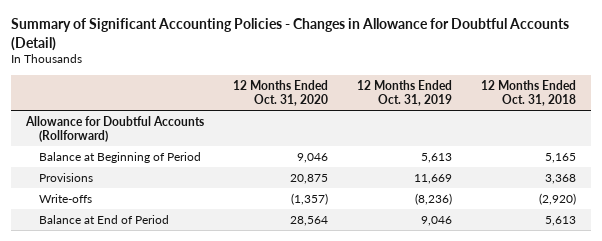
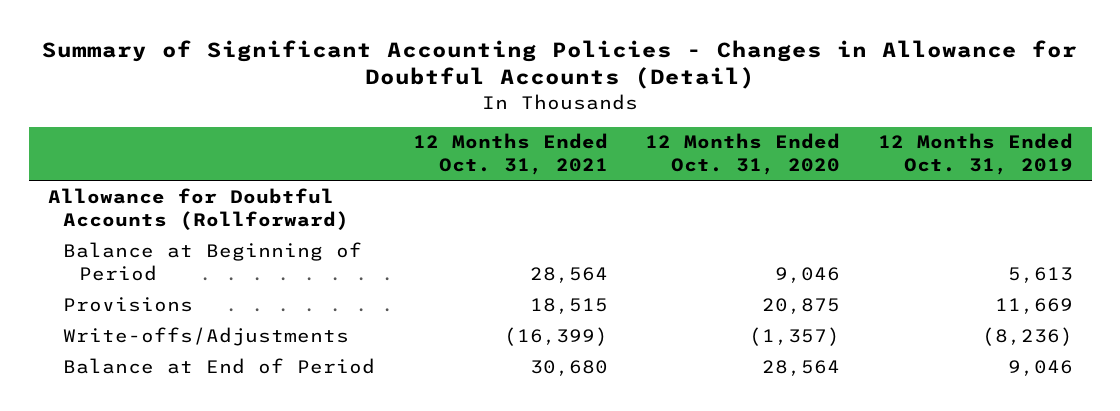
- | 12 Months Ended Oct. 31, 2020 | 12 Months Ended Oct. 31, 2019 | 12 Months Ended Oct. 31, 2018
+ | 12 Months Ended Oct. 31, 2021 | 12 Months Ended Oct. 31, 2020 | 12 Months Ended Oct. 31, 2019
- Write-offs | (1,357) | (8,236) | (2,920)
+ Write-offs/Adjustments | (16,399) | (1,357) | (8,236)

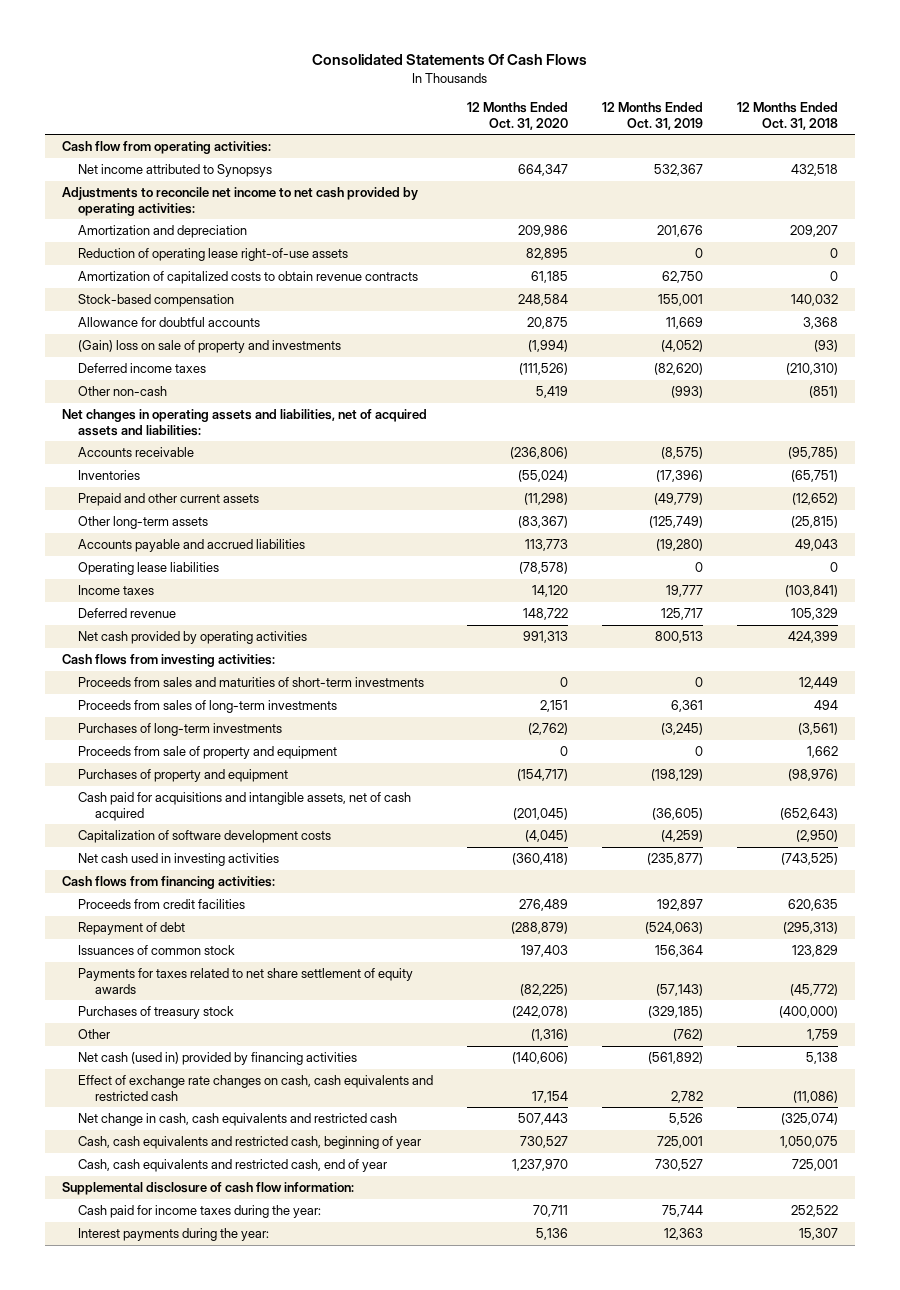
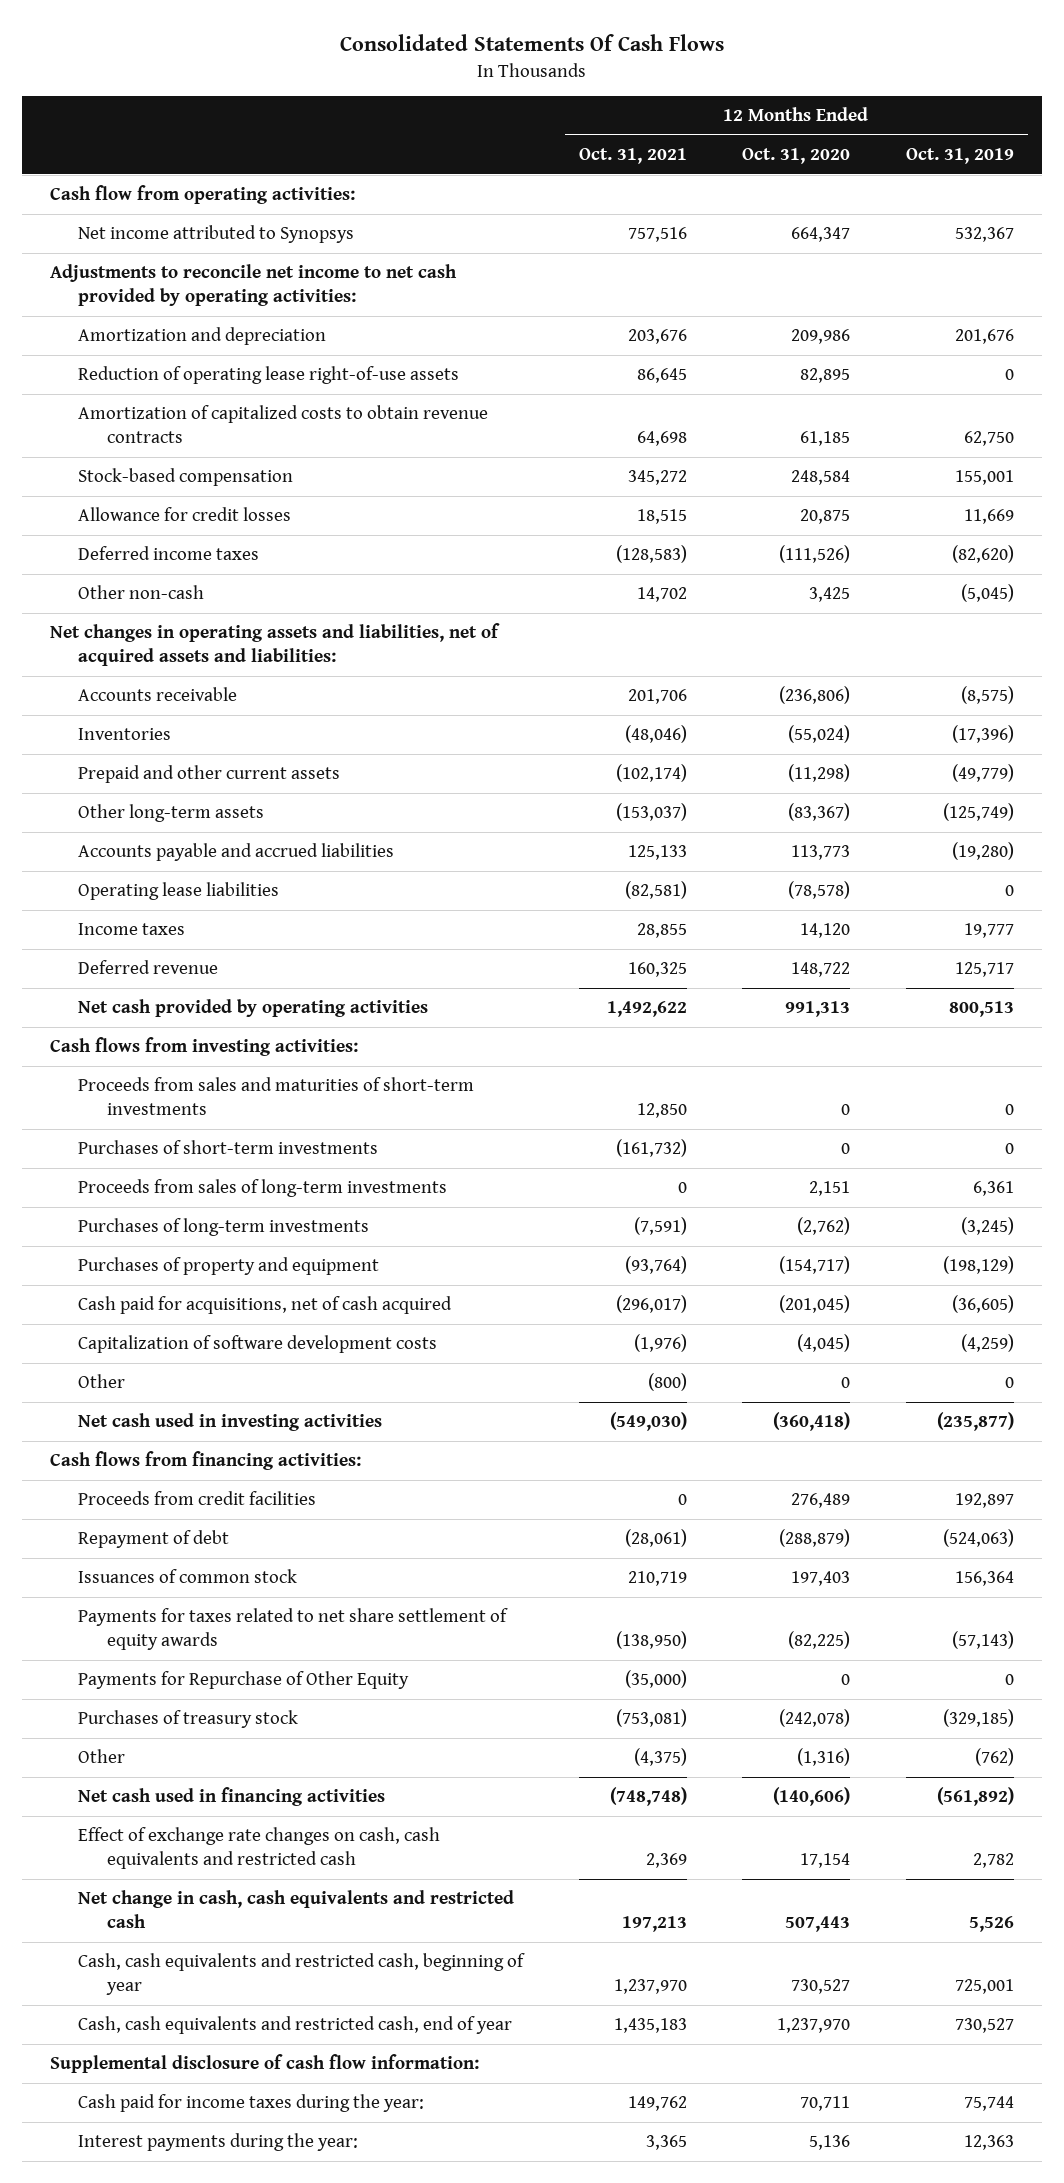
- | 12 Months Ended Oct. 31, 2020 | 12 Months Ended Oct. 31, 2019 | 12 Months Ended Oct. 31, 2018
+ | 12 Months Ended Oct. 31, 2021 | 12 Months Ended Oct. 31, 2020 | 12 Months Ended Oct. 31, 2019
- Allowance for doubtful accounts | 20,875 | 11,669 | 3,368
- (Gain) loss on sale of property and investments | (1,994) | (4,052) | (93)
+ Allowance for credit losses | 18,515 | 20,875 | 11,669
- Other non-cash | 5,419 | (993) | (851)
+ Other non-cash | 14,702 | 3,425 | (5,045)
+ Purchases of short-term investments | (161,732) | 0 | 0
- Proceeds from sale of property and equipment | 0 | 0 | 1,662
- Cash paid for acquisitions and intangible assets, net of cash acquired | (201,045) | (36,605) | (652,643)
+ Cash paid for acquisitions, net of cash acquired | (296,017) | (201,045) | (36,605)
+ Other | (800) | 0 | 0
+ Payments for Repurchase of Other Equity | (35,000) | 0 | 0
- Net cash (used in) provided by financing activities | (140,606) | (561,892) | 5,138
+ Net cash used in financing activities | (748,748) | (140,606) | (561,892)

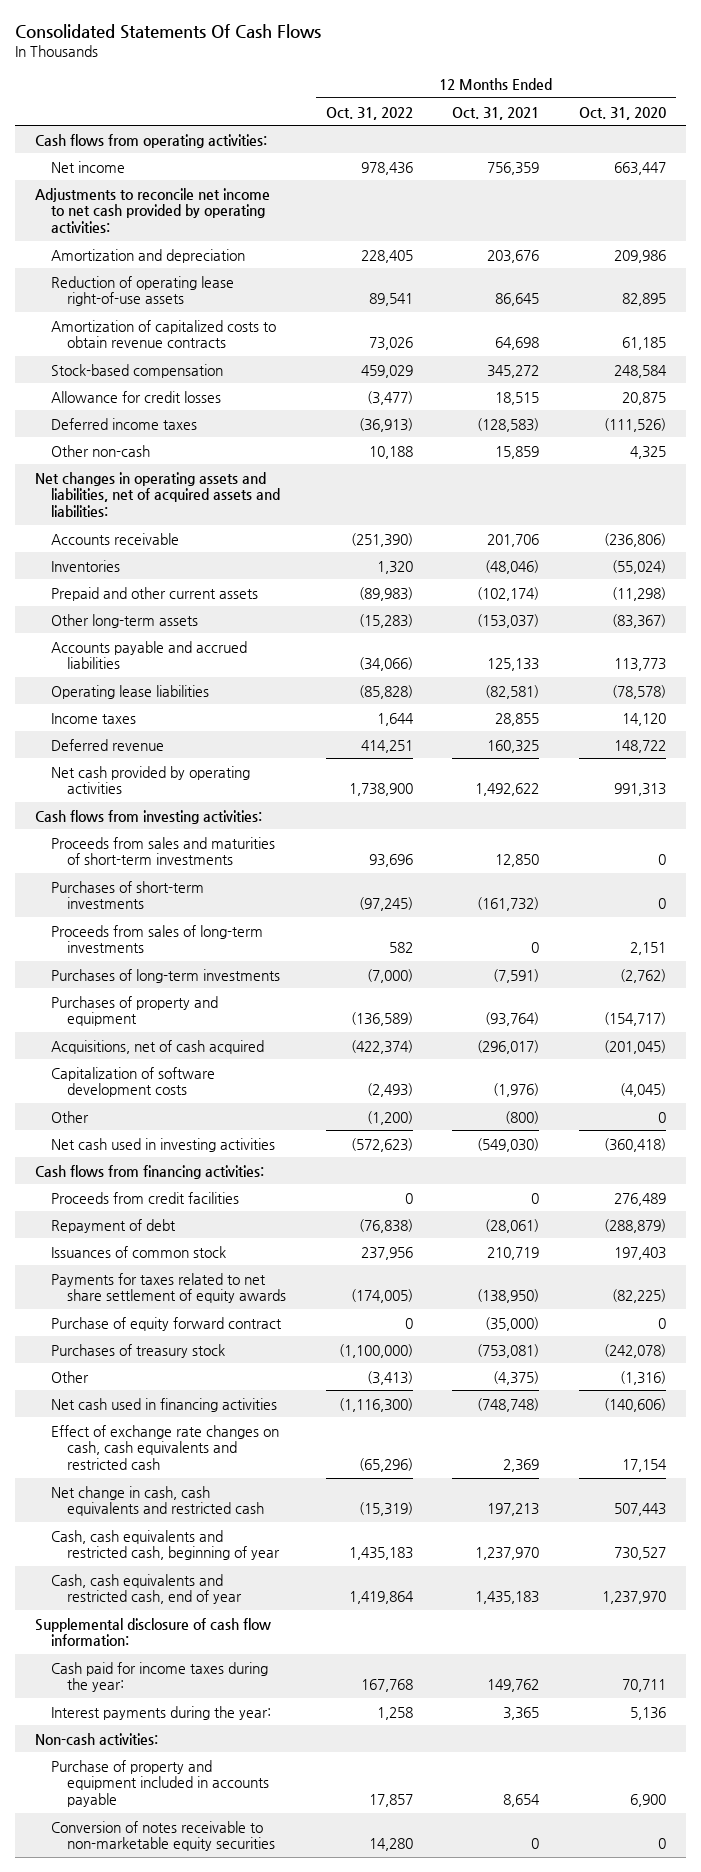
- | 12 Months Ended Oct. 31, 2021 | 12 Months Ended Oct. 31, 2020 | 12 Months Ended Oct. 31, 2019
+ | 12 Months Ended Oct. 31, 2022 | 12 Months Ended Oct. 31, 2021 | 12 Months Ended Oct. 31, 2020
- Cash flow from operating activities:
- Net income attributed to Synopsys | 757,516 | 664,347 | 532,367
+ Cash flows from operating activities:
+ Net income | 978,436 | 756,359 | 663,447
- Other non-cash | 14,702 | 3,425 | (5,045)
+ Other non-cash | 10,188 | 15,859 | 4,325
- Cash paid for acquisitions, net of cash acquired | (296,017) | (201,045) | (36,605)
+ Acquisitions, net of cash acquired | (422,374) | (296,017) | (201,045)
- Payments for Repurchase of Other Equity | (35,000) | 0 | 0
+ Purchase of equity forward contract | 0 | (35,000) | 0
+ Non-cash activities:
+ Purchase of property and equipment included in accounts payable | 17,857 | 8,654 | 6,900
+ Conversion of notes receivable to non-marketable equity securities | 14,280 | 0 | 0

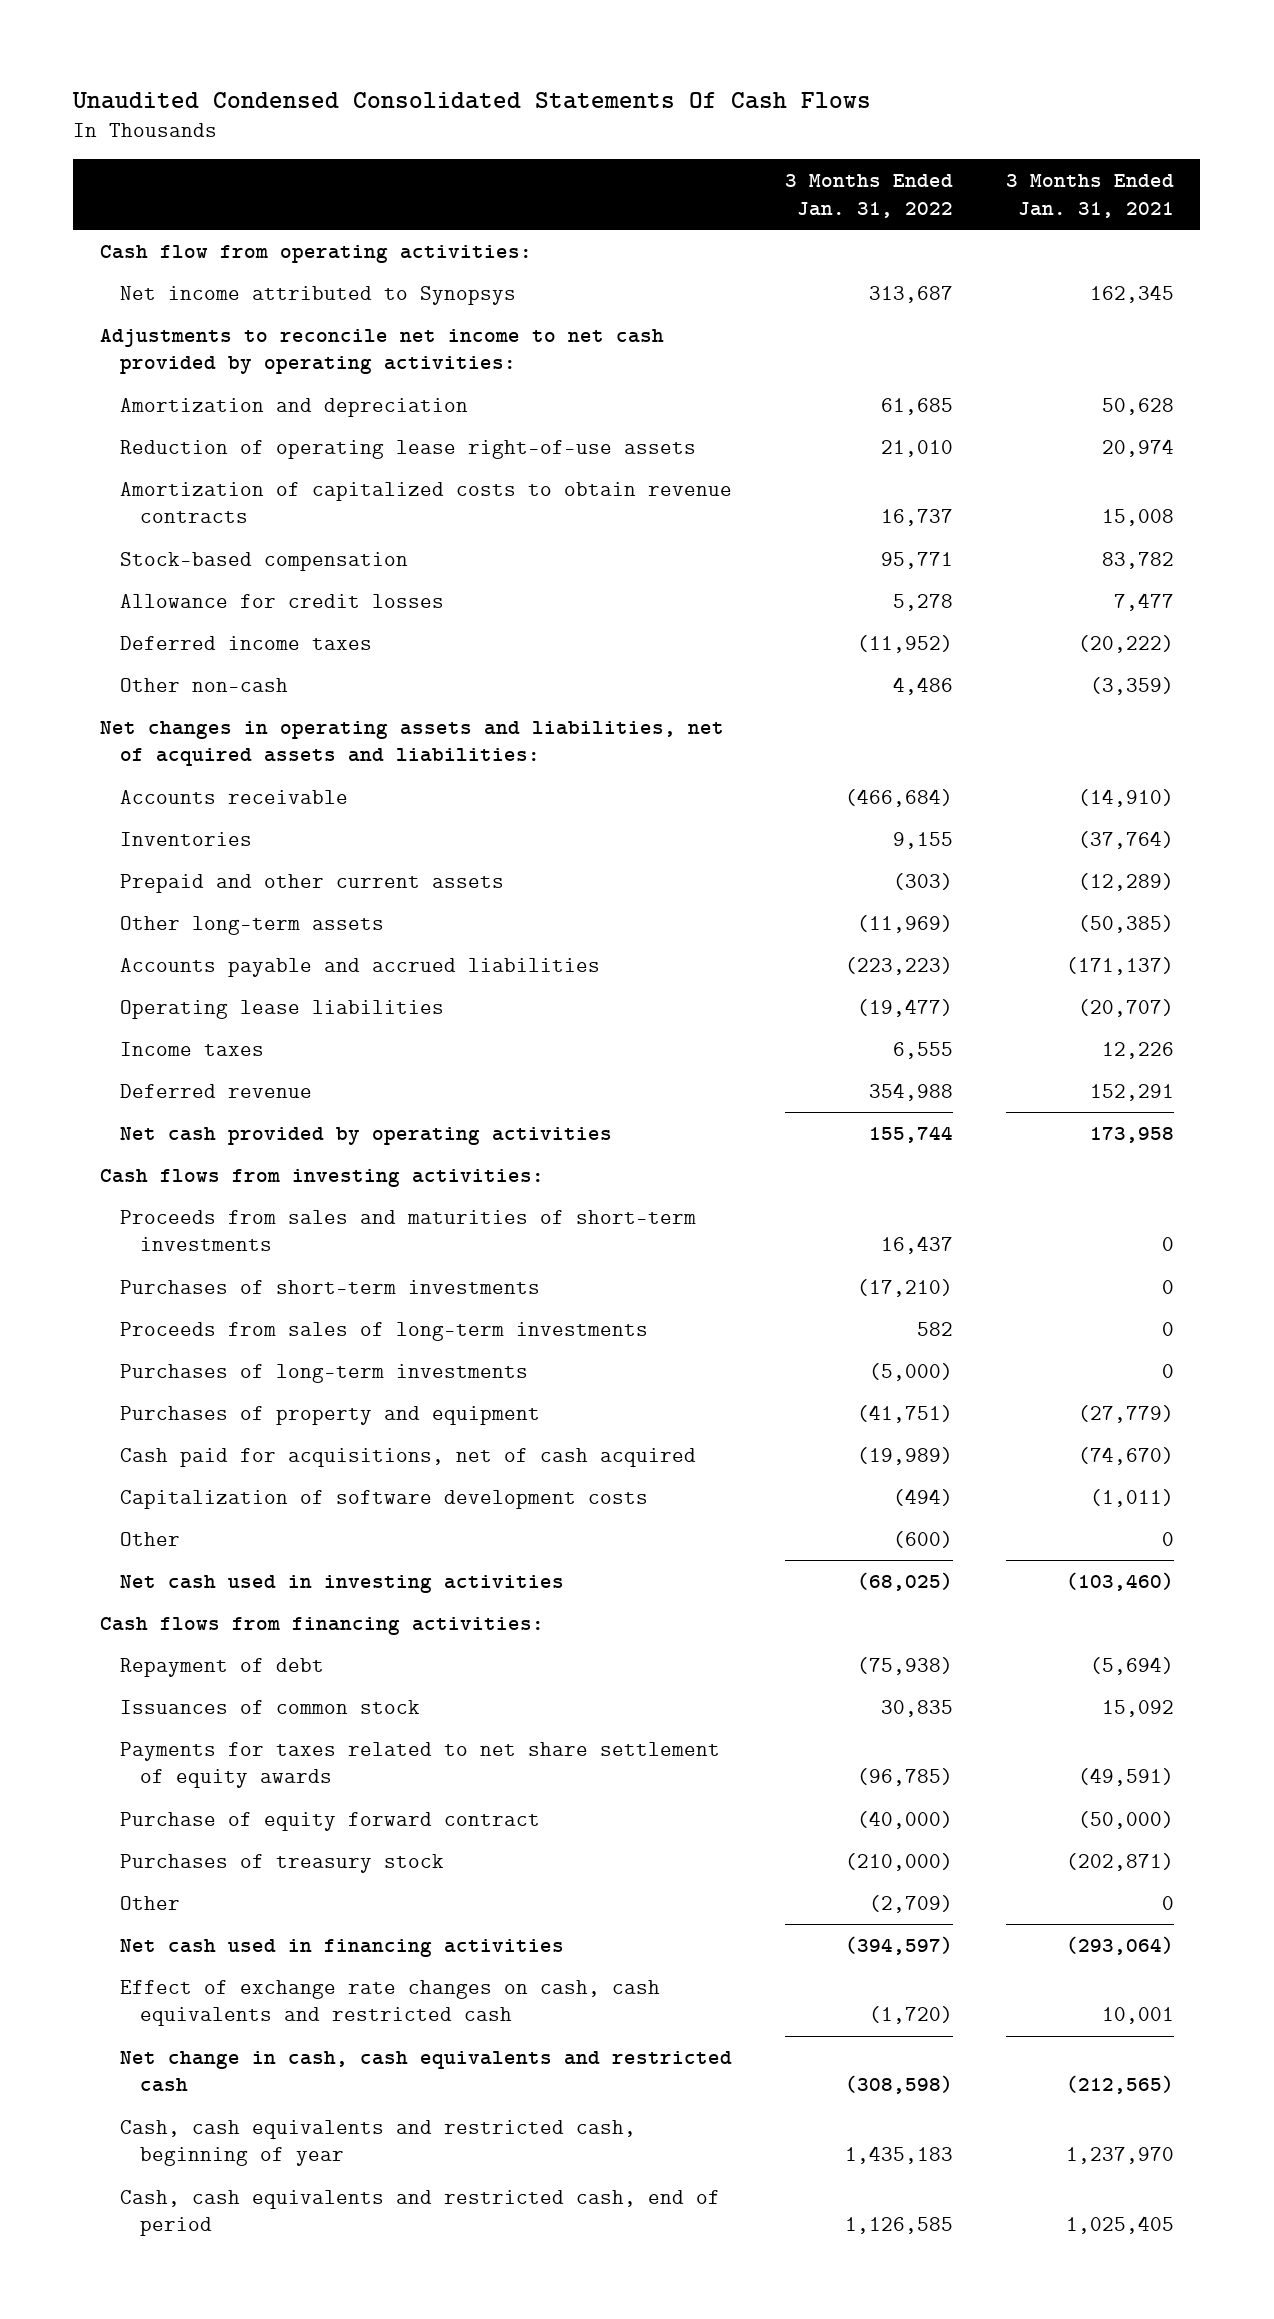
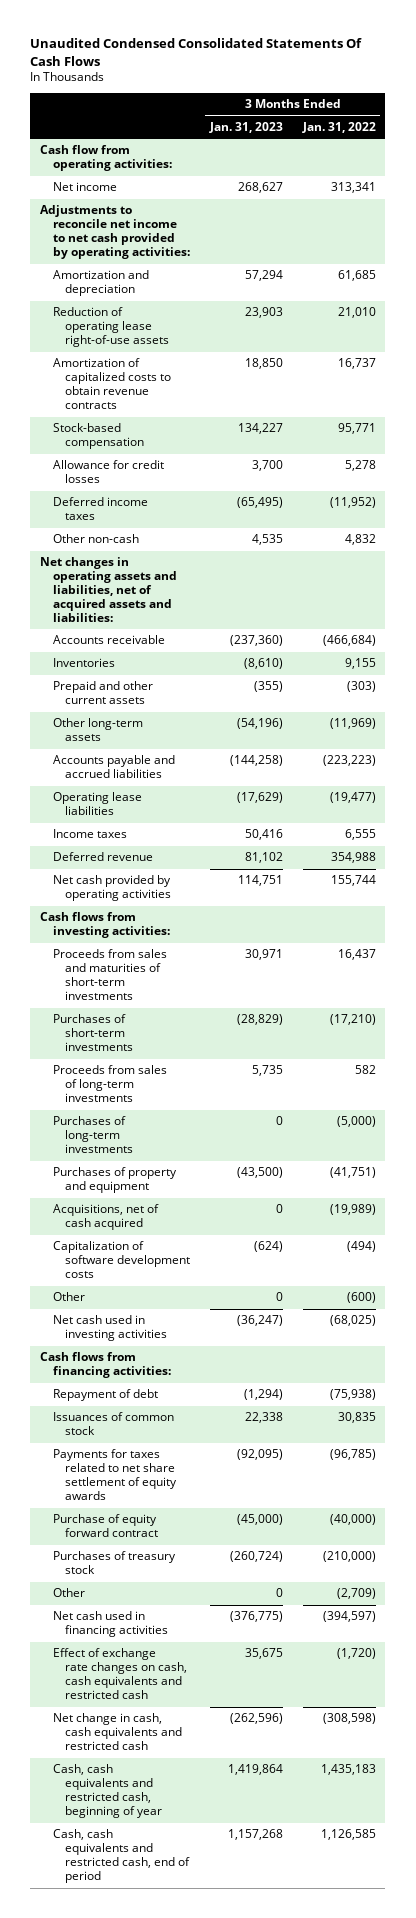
- | 3 Months Ended Jan. 31, 2022 | 3 Months Ended Jan. 31, 2021
+ | 3 Months Ended Jan. 31, 2023 | 3 Months Ended Jan. 31, 2022
- Net income attributed to Synopsys | 313,687 | 162,345
+ Net income | 268,627 | 313,341
- Other non-cash | 4,486 | (3,359)
+ Other non-cash | 4,535 | 4,832
- Cash paid for acquisitions, net of cash acquired | (19,989) | (74,670)
+ Acquisitions, net of cash acquired | 0 | (19,989)

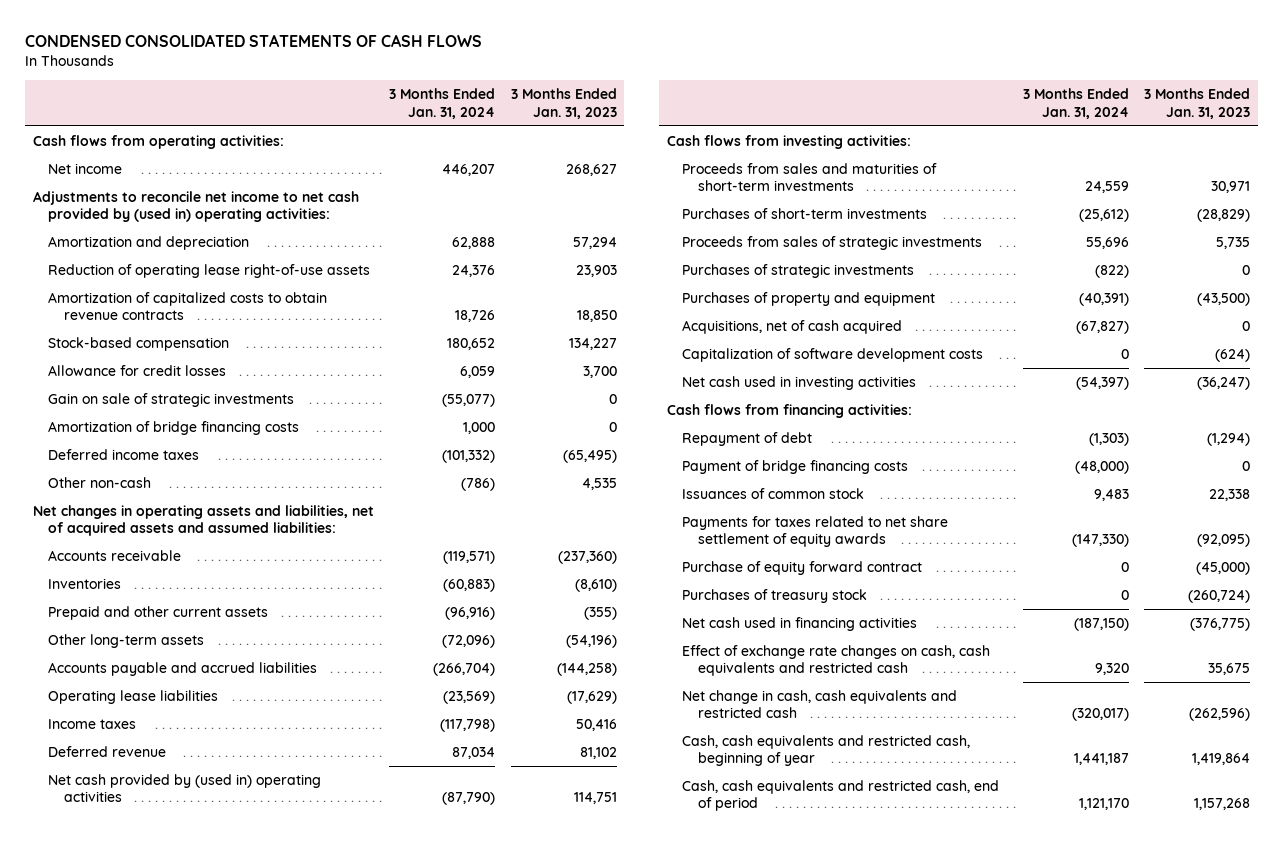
- Unaudited Condensed Consolidated Statements Of Cash Flows
+ CONDENSED CONSOLIDATED STATEMENTS OF CASH FLOWS
- | 3 Months Ended Jan. 31, 2023 | 3 Months Ended Jan. 31, 2022
+ | 3 Months Ended Jan. 31, 2024 | 3 Months Ended Jan. 31, 2023
- Cash flow from operating activities:
+ Cash flows from operating activities:
- Adjustments to reconcile net income to net cash provided by operating activities:
+ Adjustments to reconcile net income to net cash provided by (used in) operating activities:
+ Gain on sale of strategic investments | (55,077) | 0
+ Amortization of bridge financing costs | 1,000 | 0
- Net changes in operating assets and liabilities, net of acquired assets and liabilities:
+ Net changes in operating assets and liabilities, net of acquired assets and assumed liabilities:
- Net cash provided by operating activities | 114,751 | 155,744
+ Net cash provided by (used in) operating activities | (87,790) | 114,751
- Proceeds from sales of long-term investments | 5,735 | 582
- Purchases of long-term investments | 0 | (5,000)
+ Proceeds from sales of strategic investments | 55,696 | 5,735
+ Purchases of strategic investments | (822) | 0
- Other | 0 | (600)
+ Payment of bridge financing costs | (48,000) | 0
- Other | 0 | (2,709)

